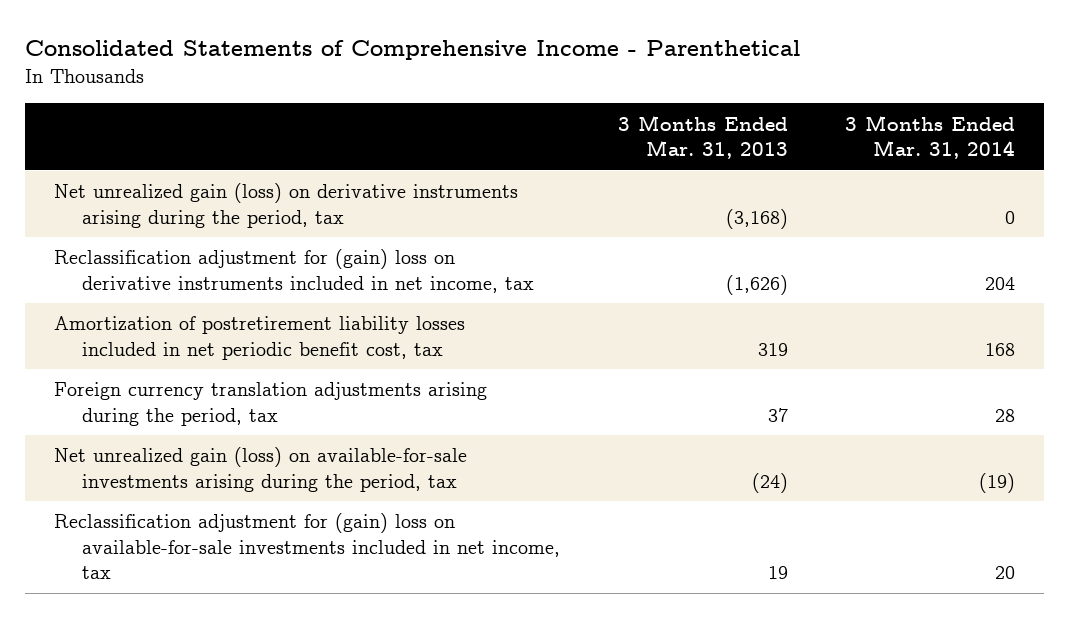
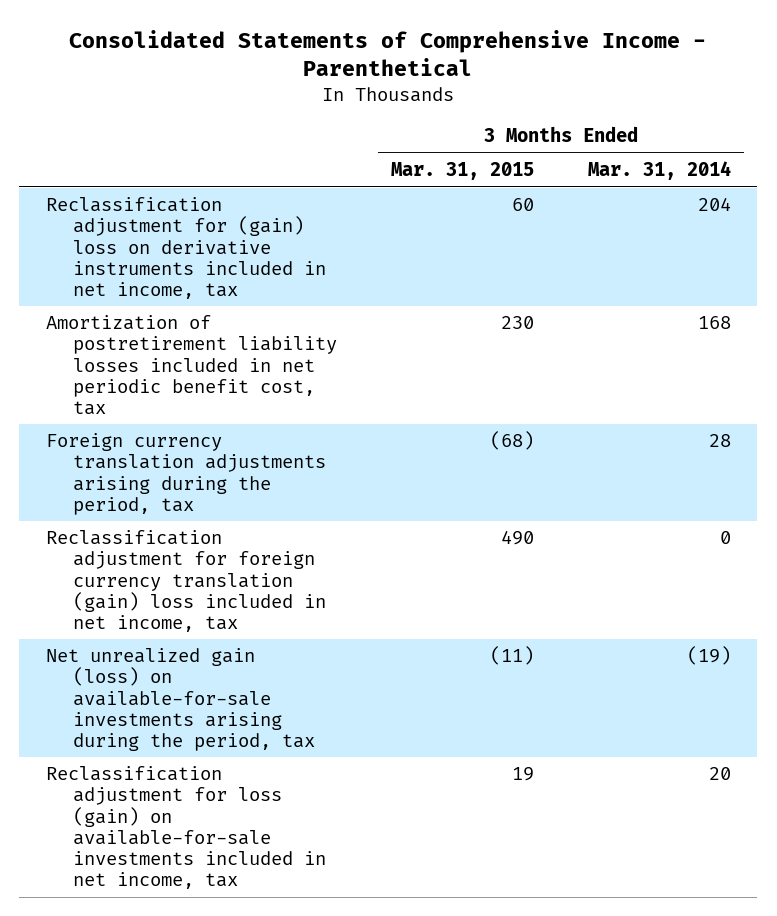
- | 3 Months Ended Mar. 31, 2013 | 3 Months Ended Mar. 31, 2014
+ | 3 Months Ended Mar. 31, 2015 | 3 Months Ended Mar. 31, 2014
- Net unrealized gain (loss) on derivative instruments arising during the period, tax | (3,168) | 0
+ Reclassification adjustment for foreign currency translation (gain) loss included in net income, tax | 490 | 0
- Reclassification adjustment for (gain) loss on available-for-sale investments included in net income, tax | 19 | 20
+ Reclassification adjustment for loss (gain) on available-for-sale investments included in net income, tax | 19 | 20

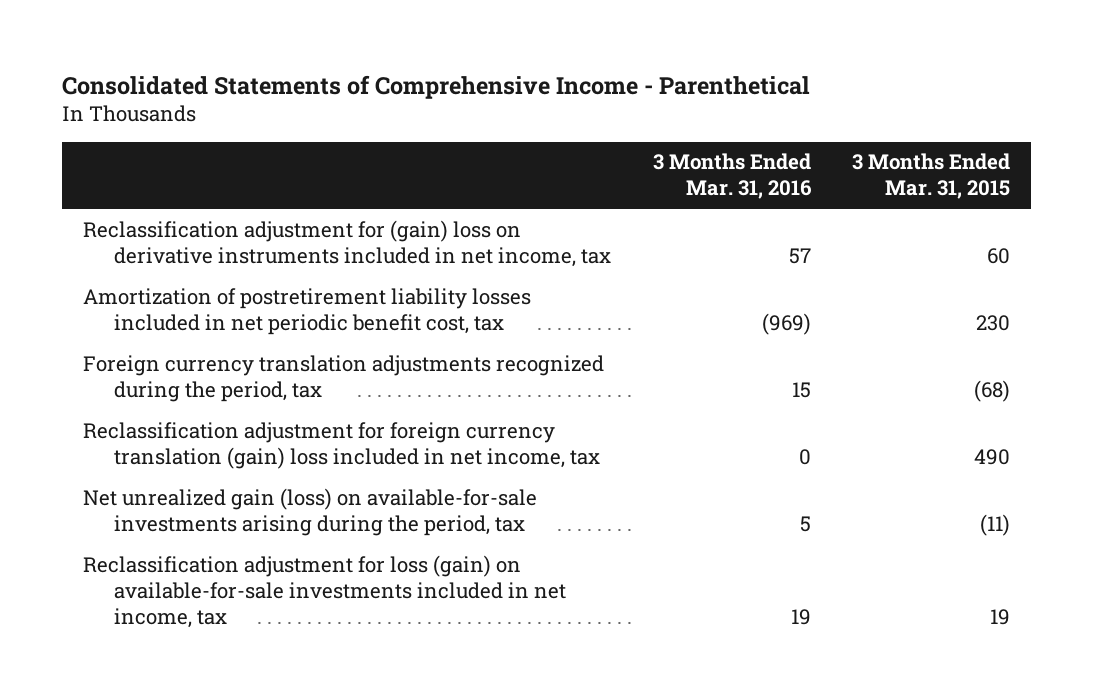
- | 3 Months Ended Mar. 31, 2015 | 3 Months Ended Mar. 31, 2014
+ | 3 Months Ended Mar. 31, 2016 | 3 Months Ended Mar. 31, 2015
- Foreign currency translation adjustments arising during the period, tax | (68) | 28
+ Foreign currency translation adjustments recognized during the period, tax | 15 | (68)

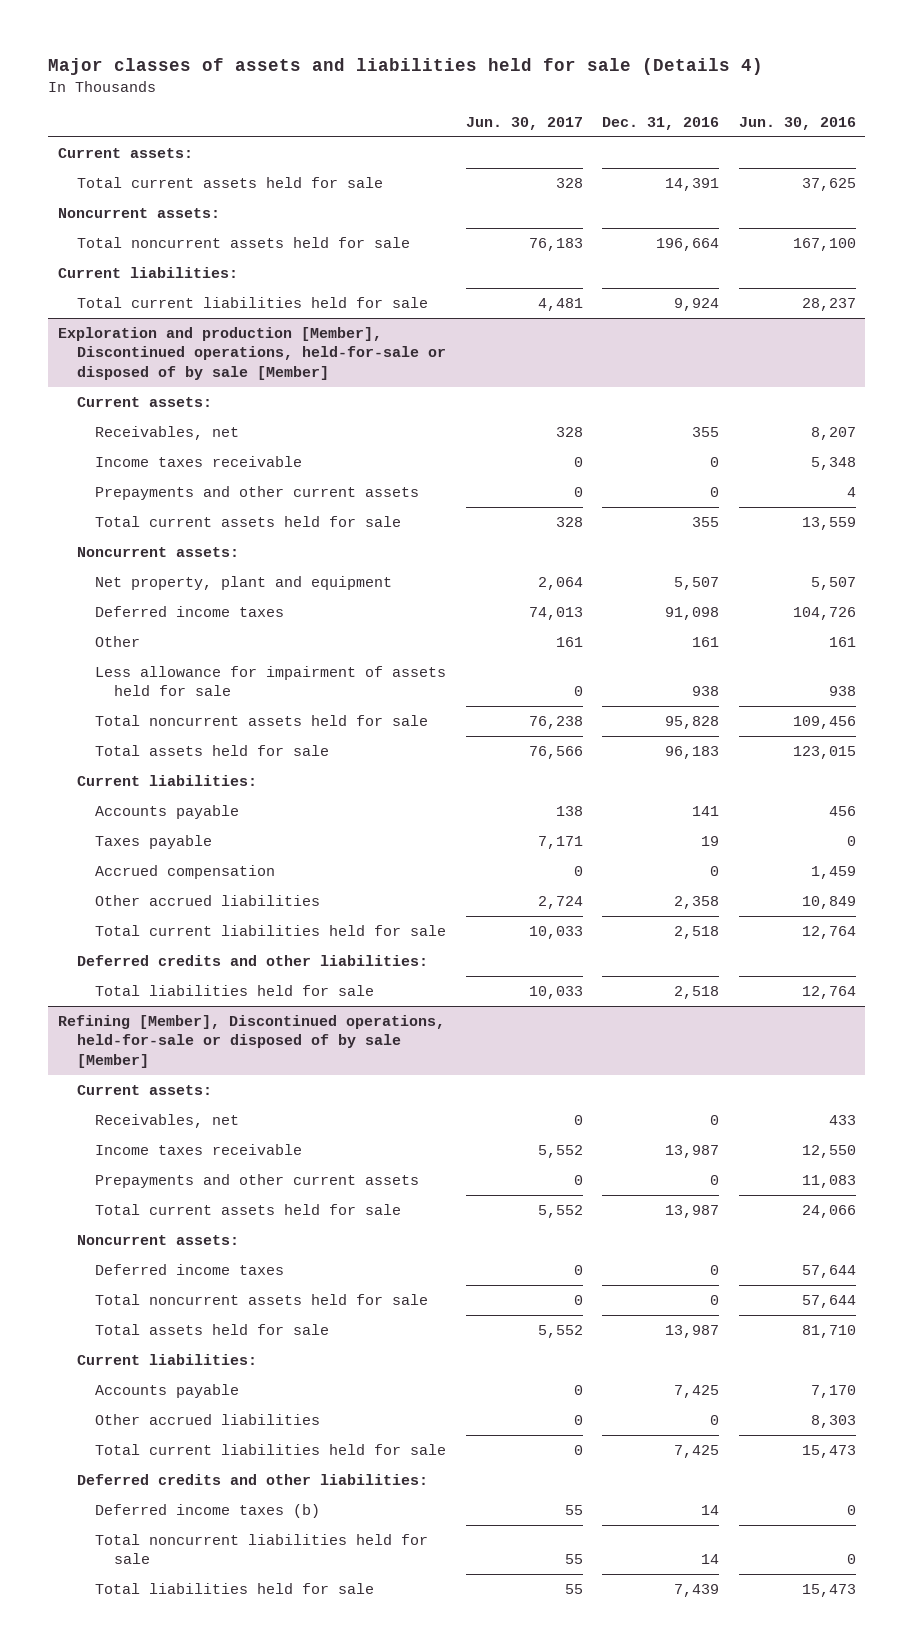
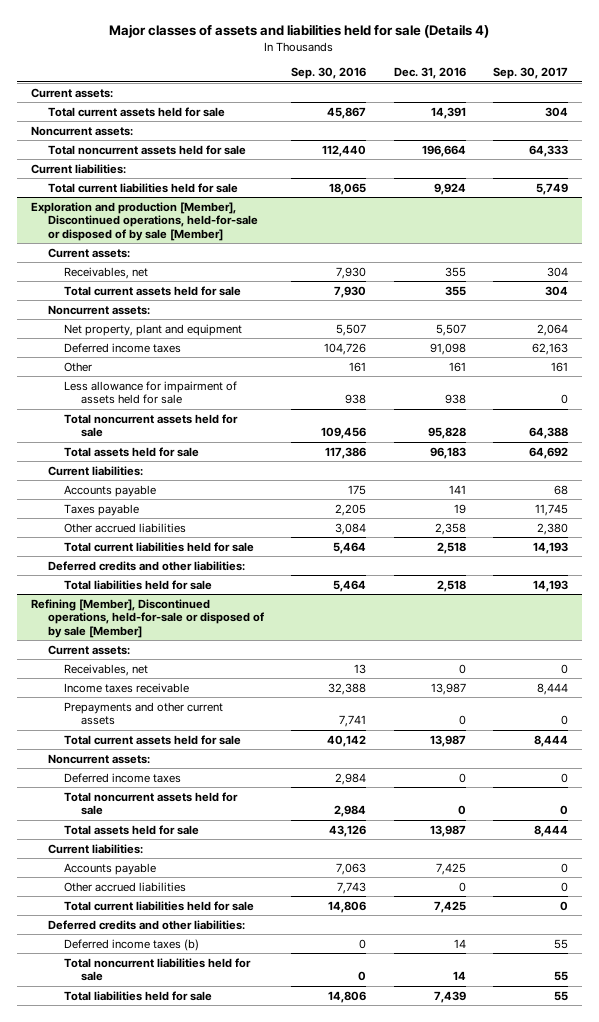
- | Jun. 30, 2017 | Dec. 31, 2016 | Jun. 30, 2016
+ | Sep. 30, 2016 | Dec. 31, 2016 | Sep. 30, 2017
@ Exploration and production [Member], Discontinued operations, held-for-sale or disposed of by sale [Member]
- Income taxes receivable | 0 | 0 | 5,348
- Prepayments and other current assets | 0 | 0 | 4
- Accrued compensation | 0 | 0 | 1,459

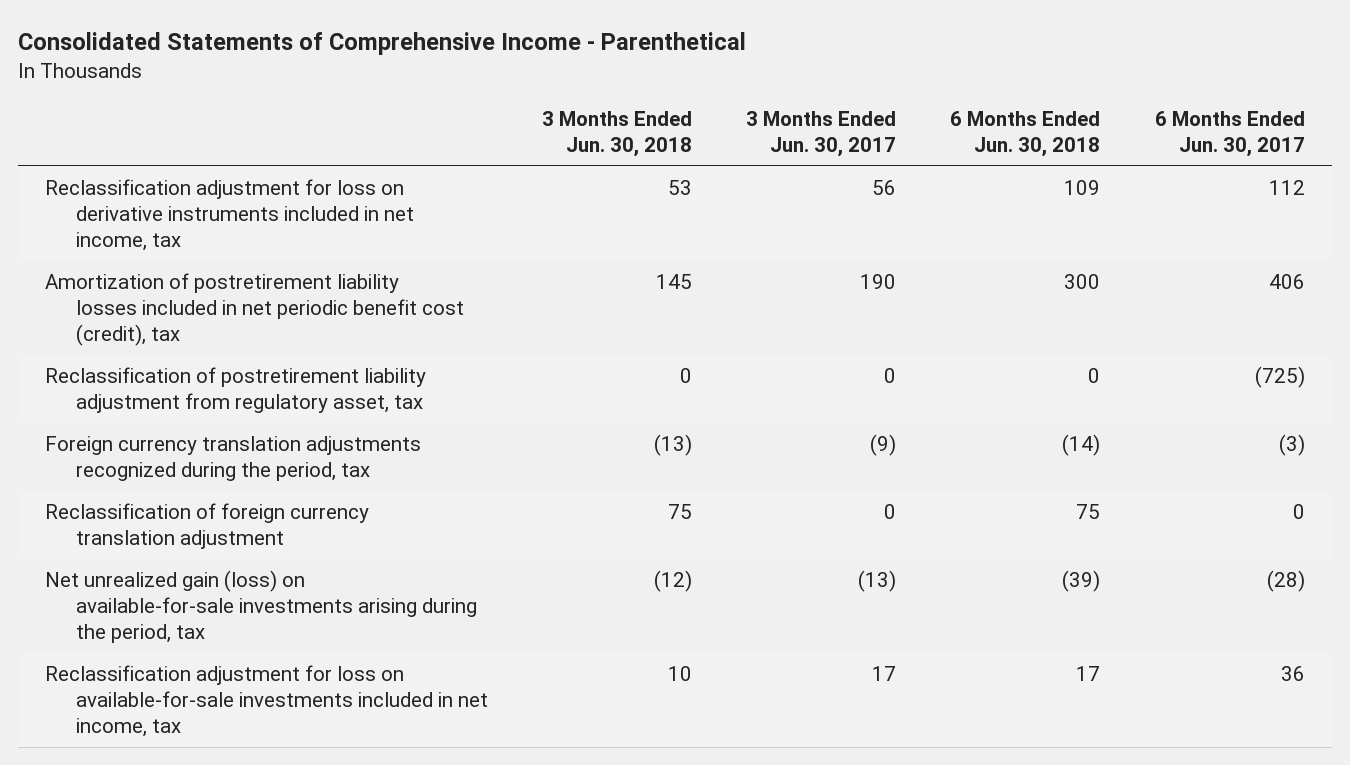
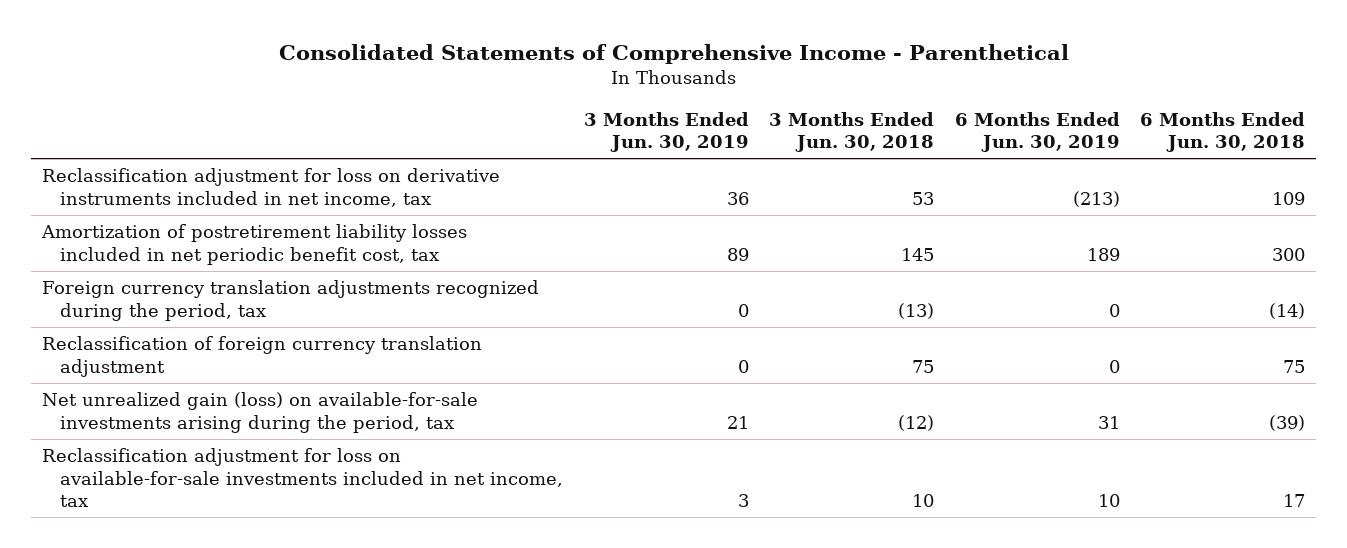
- | 3 Months Ended Jun. 30, 2018 | 3 Months Ended Jun. 30, 2017 | 6 Months Ended Jun. 30, 2018 | 6 Months Ended Jun. 30, 2017
+ | 3 Months Ended Jun. 30, 2019 | 3 Months Ended Jun. 30, 2018 | 6 Months Ended Jun. 30, 2019 | 6 Months Ended Jun. 30, 2018
- Amortization of postretirement liability losses included in net periodic benefit cost (credit), tax | 145 | 190 | 300 | 406
- Reclassification of postretirement liability adjustment from regulatory asset, tax | 0 | 0 | 0 | (725)
+ Amortization of postretirement liability losses included in net periodic benefit cost, tax | 89 | 145 | 189 | 300

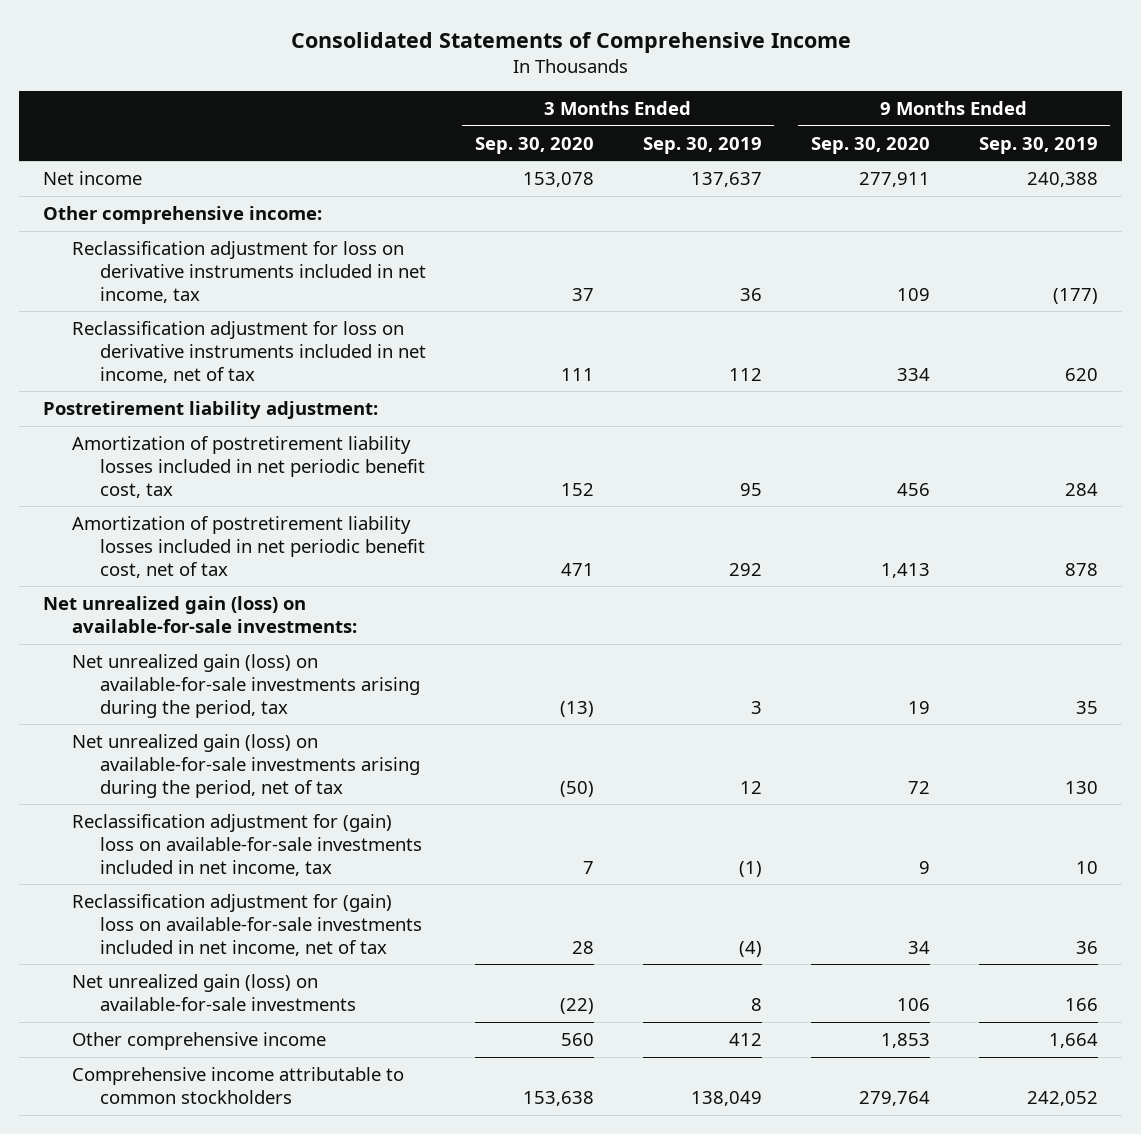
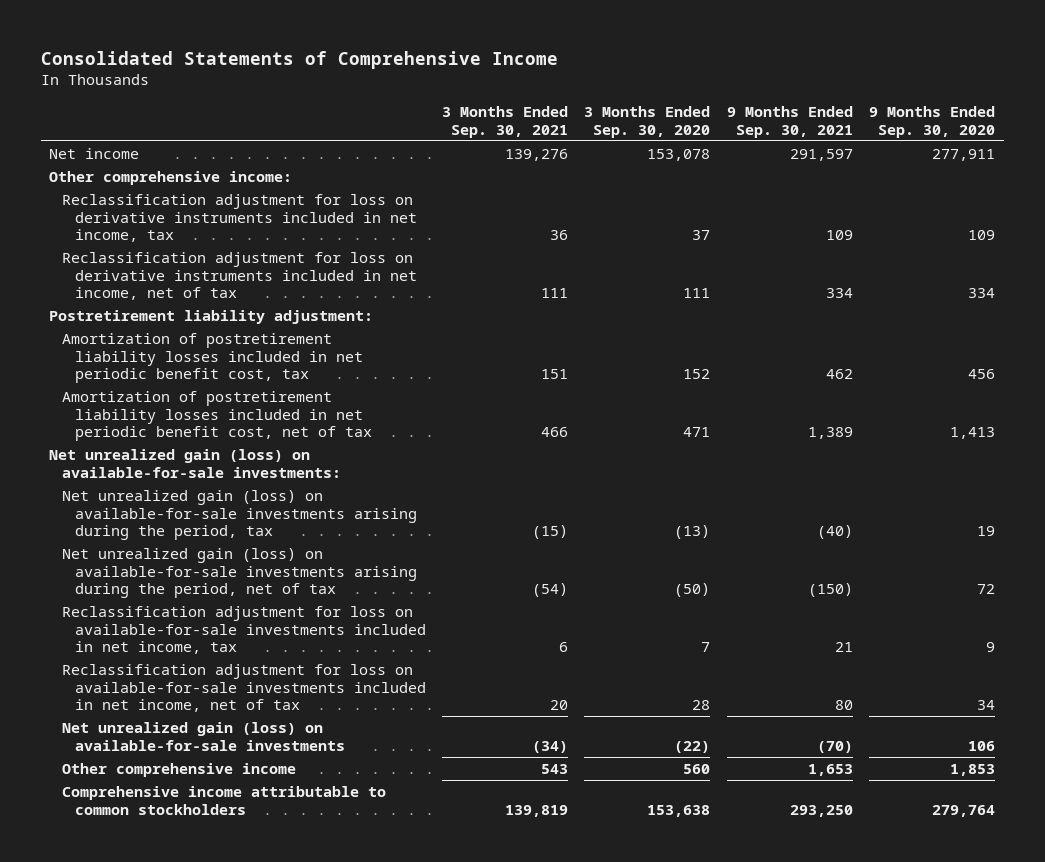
- | 3 Months Ended Sep. 30, 2020 | 3 Months Ended Sep. 30, 2019 | 9 Months Ended Sep. 30, 2020 | 9 Months Ended Sep. 30, 2019
+ | 3 Months Ended Sep. 30, 2021 | 3 Months Ended Sep. 30, 2020 | 9 Months Ended Sep. 30, 2021 | 9 Months Ended Sep. 30, 2020
- Reclassification adjustment for (gain) loss on available-for-sale investments included in net income, tax | 7 | (1) | 9 | 10
- Reclassification adjustment for (gain) loss on available-for-sale investments included in net income, net of tax | 28 | (4) | 34 | 36
+ Reclassification adjustment for loss on available-for-sale investments included in net income, tax | 6 | 7 | 21 | 9
+ Reclassification adjustment for loss on available-for-sale investments included in net income, net of tax | 20 | 28 | 80 | 34

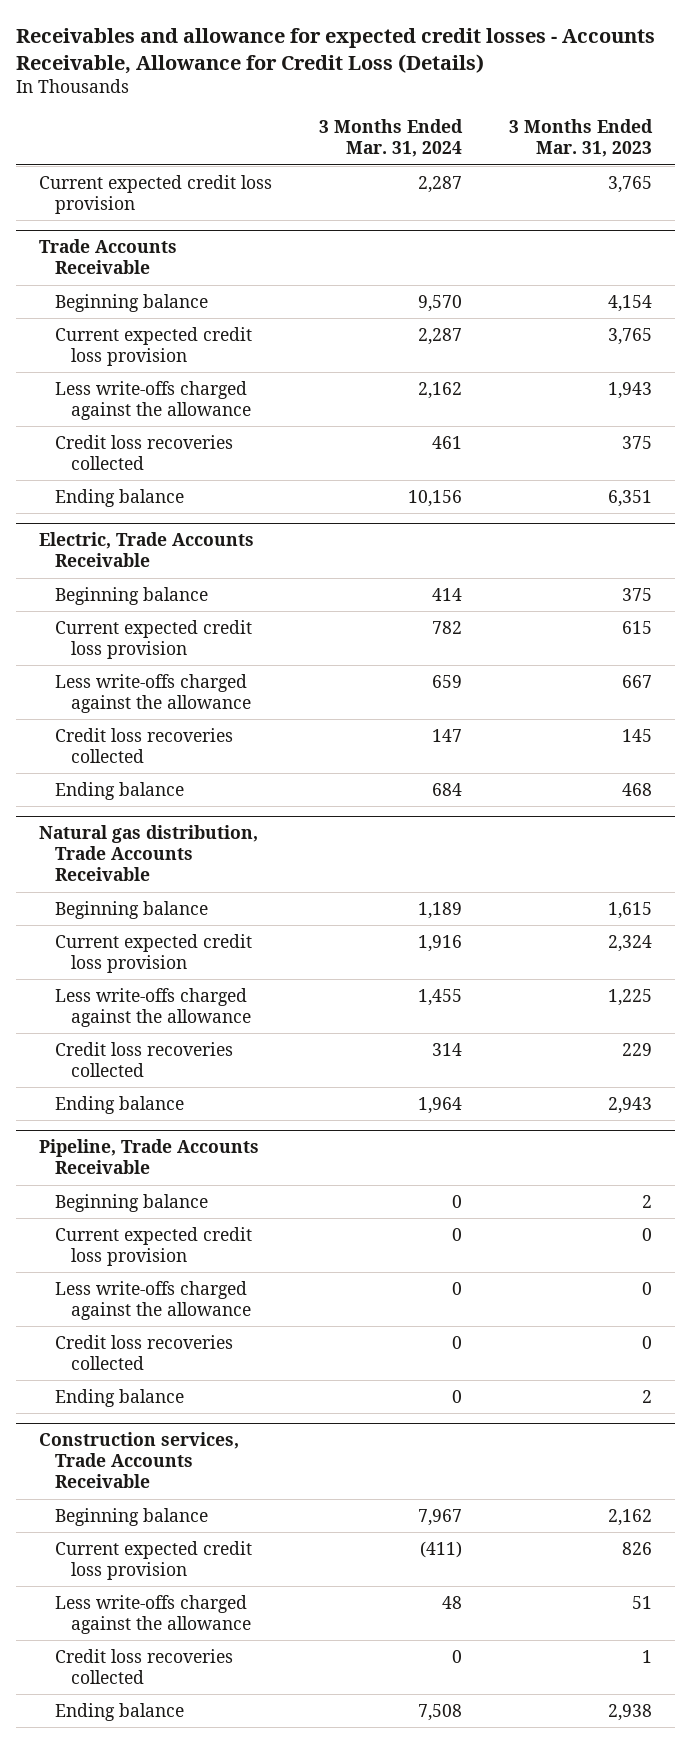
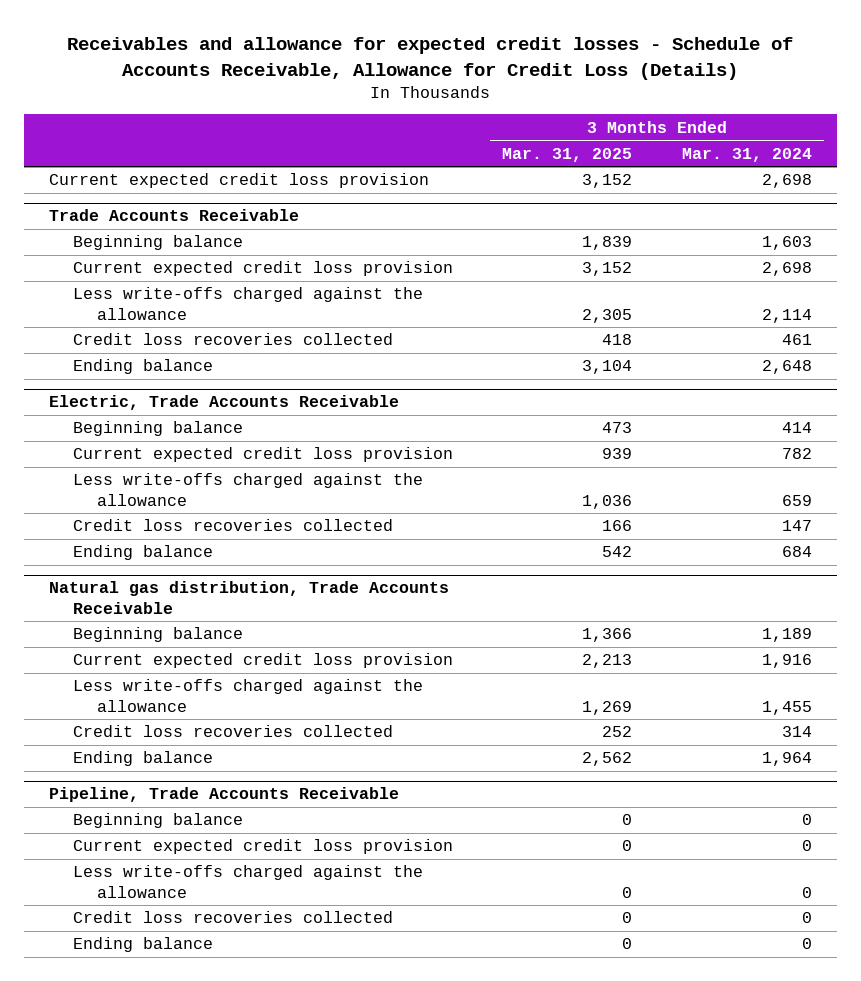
- Receivables and allowance for expected credit losses - Accounts Receivable, Allowance for Credit Loss (Details)
+ Receivables and allowance for expected credit losses - Schedule of Accounts Receivable, Allowance for Credit Loss (Details)
- | 3 Months Ended Mar. 31, 2024 | 3 Months Ended Mar. 31, 2023
+ | 3 Months Ended Mar. 31, 2025 | 3 Months Ended Mar. 31, 2024
- Current expected credit loss provision | 2,287 | 3,765
+ Current expected credit loss provision | 3,152 | 2,698
@ Trade Accounts Receivable
- Beginning balance | 9,570 | 4,154
- Current expected credit loss provision | 2,287 | 3,765
- Less write-offs charged against the allowance | 2,162 | 1,943
+ Beginning balance | 1,839 | 1,603
+ Current expected credit loss provision | 3,152 | 2,698
+ Less write-offs charged against the allowance | 2,305 | 2,114
- Ending balance | 10,156 | 6,351
+ Ending balance | 3,104 | 2,648
- Construction services, Trade Accounts Receivable
- Beginning balance | 7,967 | 2,162
- Current expected credit loss provision | (411) | 826
- Less write-offs charged against the allowance | 48 | 51
- Credit loss recoveries collected | 0 | 1
- Ending balance | 7,508 | 2,938

